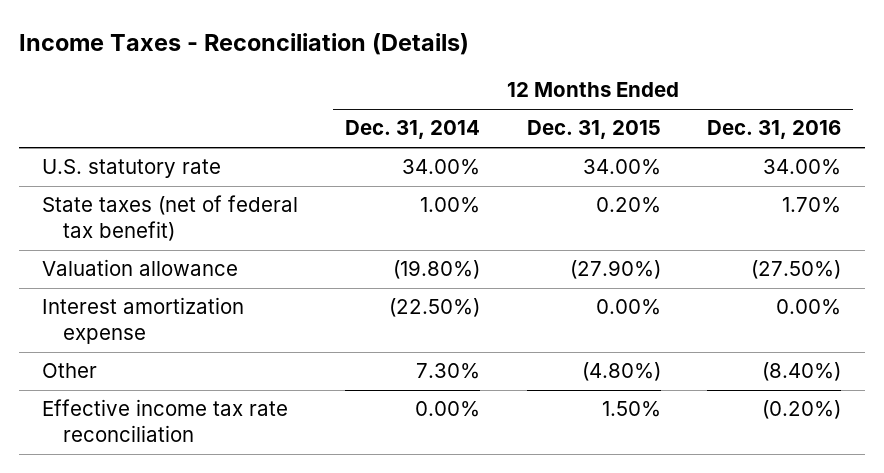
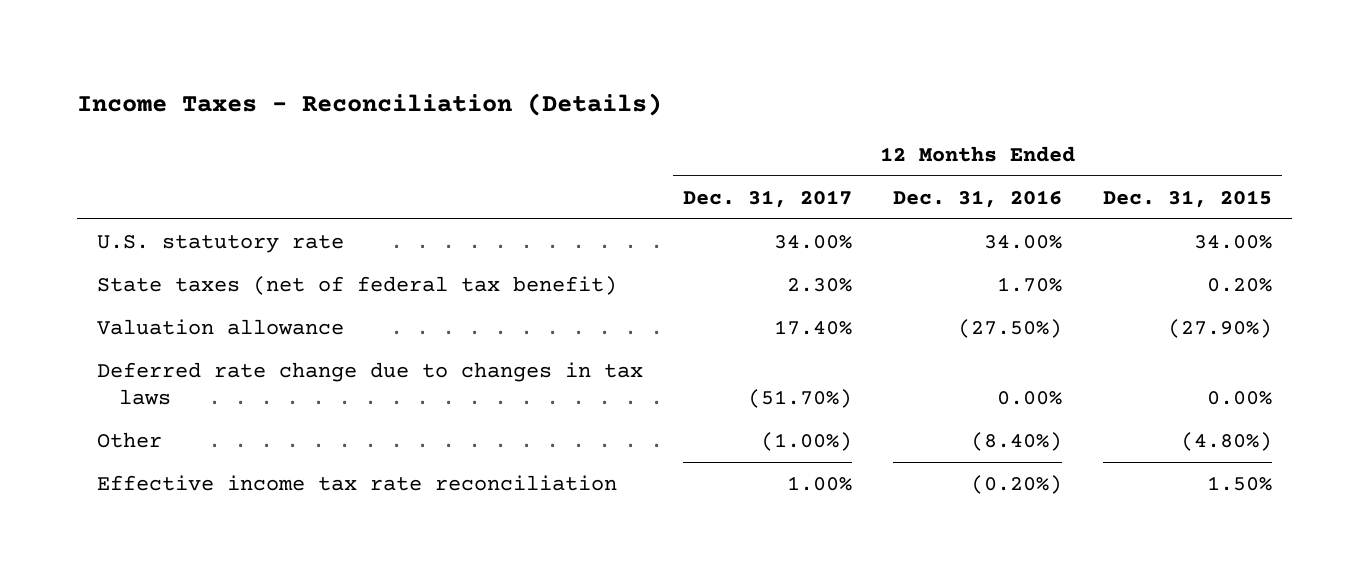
- | 12 Months Ended Dec. 31, 2014 | 12 Months Ended Dec. 31, 2015 | 12 Months Ended Dec. 31, 2016
+ | 12 Months Ended Dec. 31, 2017 | 12 Months Ended Dec. 31, 2016 | 12 Months Ended Dec. 31, 2015
- Interest amortization expense | (22.50%) | 0.00% | 0.00%
+ Deferred rate change due to changes in tax laws | (51.70%) | 0.00% | 0.00%

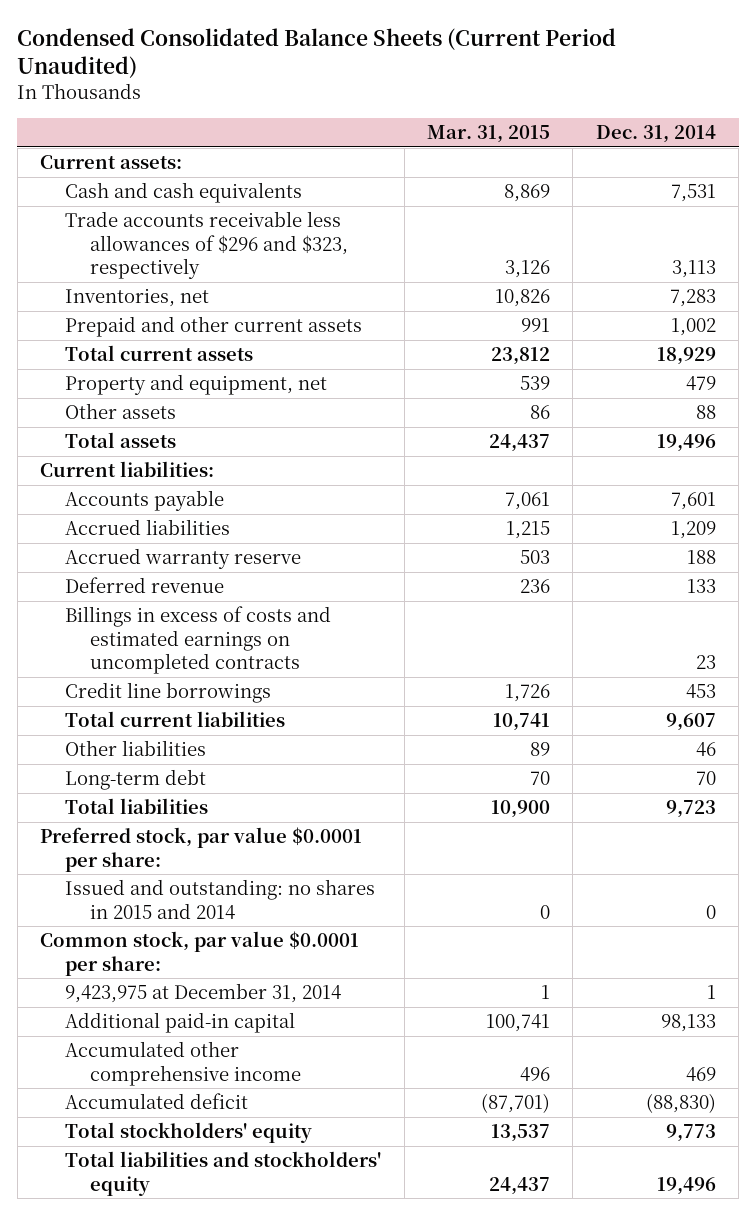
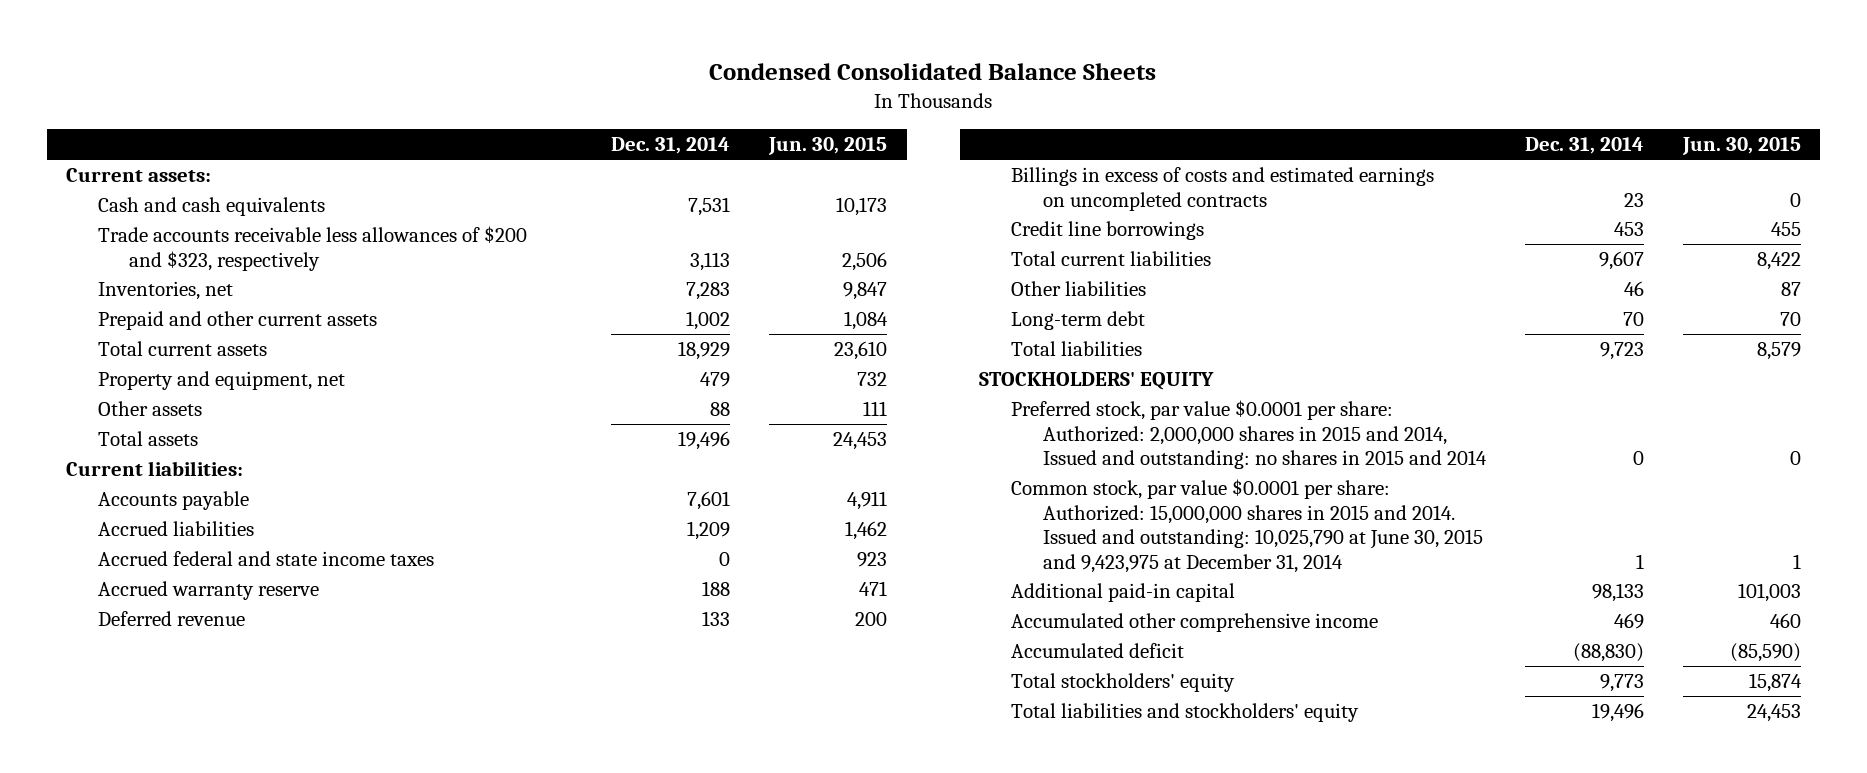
- Condensed Consolidated Balance Sheets (Current Period Unaudited)
+ Condensed Consolidated Balance Sheets
- | Mar. 31, 2015 | Dec. 31, 2014
+ | Dec. 31, 2014 | Jun. 30, 2015
- Trade accounts receivable less allowances of $296 and $323, respectively | 3,126 | 3,113
+ Trade accounts receivable less allowances of $200 and $323, respectively | 3,113 | 2,506
+ Accrued federal and state income taxes | 0 | 923
- Preferred stock, par value $0.0001 per share:
- Issued and outstanding: no shares in 2015 and 2014 | 0 | 0
- Common stock, par value $0.0001 per share:
- 9,423,975 at December 31, 2014 | 1 | 1
+ STOCKHOLDERS' EQUITY
+ Preferred stock, par value $0.0001 per share: Authorized: 2,000,000 shares in 2015 and 2014, Issued and outstanding: no shares in 2015 and 2014 | 0 | 0
+ Common stock, par value $0.0001 per share: Authorized: 15,000,000 shares in 2015 and 2014. Issued and outstanding: 10,025,790 at June 30, 2015 and 9,423,975 at December 31, 2014 | 1 | 1

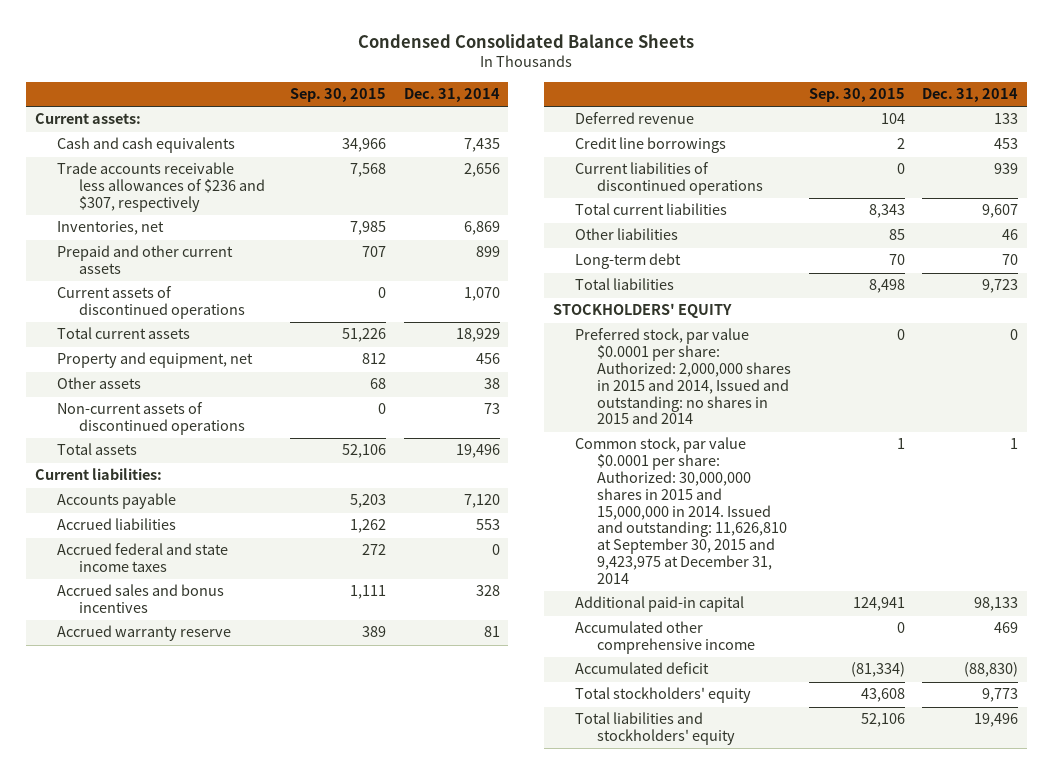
- | Dec. 31, 2014 | Jun. 30, 2015
+ | Sep. 30, 2015 | Dec. 31, 2014
- Cash and cash equivalents | 7,531 | 10,173
- Trade accounts receivable less allowances of $200 and $323, respectively | 3,113 | 2,506
- Inventories, net | 7,283 | 9,847
- Prepaid and other current assets | 1,002 | 1,084
+ Cash and cash equivalents | 34,966 | 7,435
+ Trade accounts receivable less allowances of $236 and $307, respectively | 7,568 | 2,656
+ Inventories, net | 7,985 | 6,869
+ Prepaid and other current assets | 707 | 899
+ Current assets of discontinued operations | 0 | 1,070
- Property and equipment, net | 479 | 732
- Other assets | 88 | 111
+ Property and equipment, net | 812 | 456
+ Other assets | 68 | 38
+ Non-current assets of discontinued operations | 0 | 73
- Accounts payable | 7,601 | 4,911
- Accrued liabilities | 1,209 | 1,462
+ Accounts payable | 5,203 | 7,120
+ Accrued liabilities | 1,262 | 553
- Accrued warranty reserve | 188 | 471
+ Accrued sales and bonus incentives | 1,111 | 328
+ Accrued warranty reserve | 389 | 81
- Billings in excess of costs and estimated earnings on uncompleted contracts | 23 | 0
+ Current liabilities of discontinued operations | 0 | 939
- Common stock, par value $0.0001 per share: Authorized: 15,000,000 shares in 2015 and 2014. Issued and outstanding: 10,025,790 at June 30, 2015 and 9,423,975 at December 31, 2014 | 1 | 1
+ Common stock, par value $0.0001 per share: Authorized: 30,000,000 shares in 2015 and 15,000,000 in 2014. Issued and outstanding: 11,626,810 at September 30, 2015 and 9,423,975 at December 31, 2014 | 1 | 1

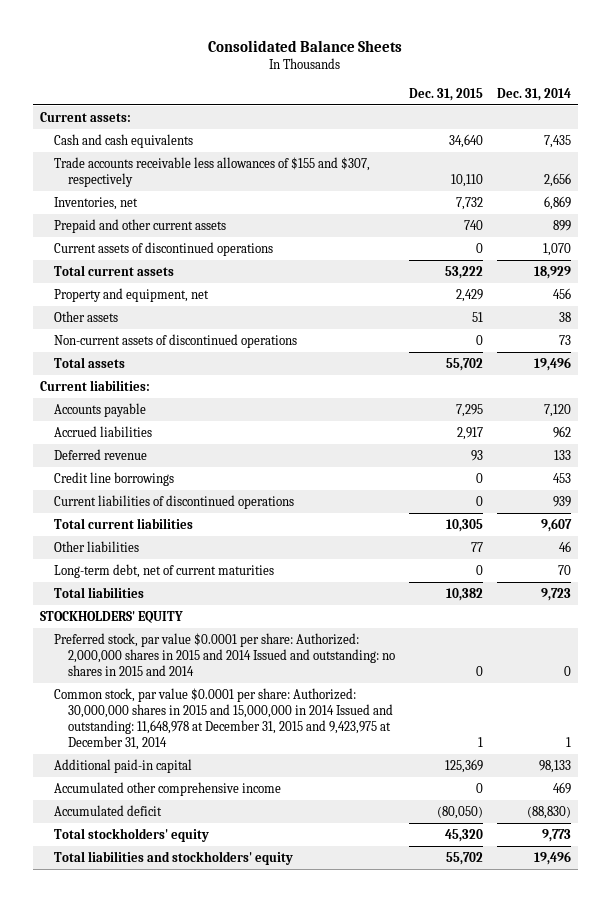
- Condensed Consolidated Balance Sheets
+ Consolidated Balance Sheets
- | Sep. 30, 2015 | Dec. 31, 2014
+ | Dec. 31, 2015 | Dec. 31, 2014
- Trade accounts receivable less allowances of $236 and $307, respectively | 7,568 | 2,656
+ Trade accounts receivable less allowances of $155 and $307, respectively | 10,110 | 2,656
- Accrued liabilities | 1,262 | 553
- Accrued federal and state income taxes | 272 | 0
- Accrued sales and bonus incentives | 1,111 | 328
- Accrued warranty reserve | 389 | 81
+ Accrued liabilities | 2,917 | 962
- Long-term debt | 70 | 70
+ Long-term debt, net of current maturities | 0 | 70
- Preferred stock, par value $0.0001 per share: Authorized: 2,000,000 shares in 2015 and 2014, Issued and outstanding: no shares in 2015 and 2014 | 0 | 0
- Common stock, par value $0.0001 per share: Authorized: 30,000,000 shares in 2015 and 15,000,000 in 2014. Issued and outstanding: 11,626,810 at September 30, 2015 and 9,423,975 at December 31, 2014 | 1 | 1
+ Preferred stock, par value $0.0001 per share: Authorized: 2,000,000 shares in 2015 and 2014 Issued and outstanding: no shares in 2015 and 2014 | 0 | 0
+ Common stock, par value $0.0001 per share: Authorized: 30,000,000 shares in 2015 and 15,000,000 in 2014 Issued and outstanding: 11,648,978 at December 31, 2015 and 9,423,975 at December 31, 2014 | 1 | 1

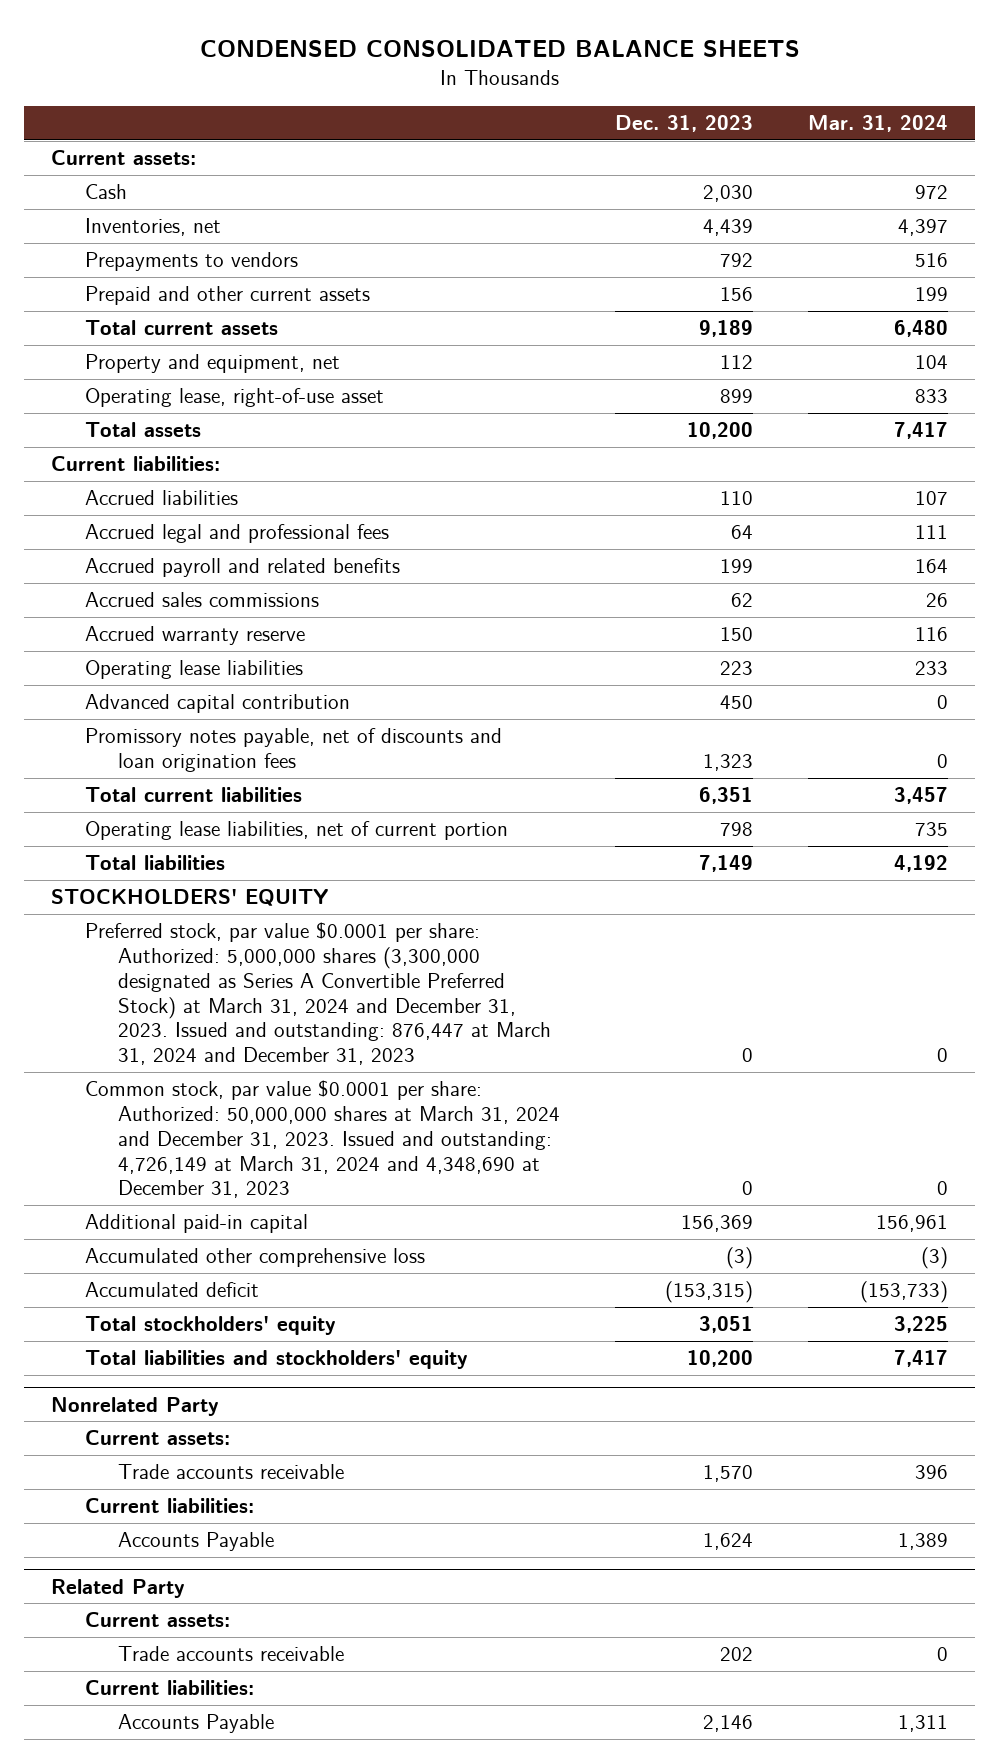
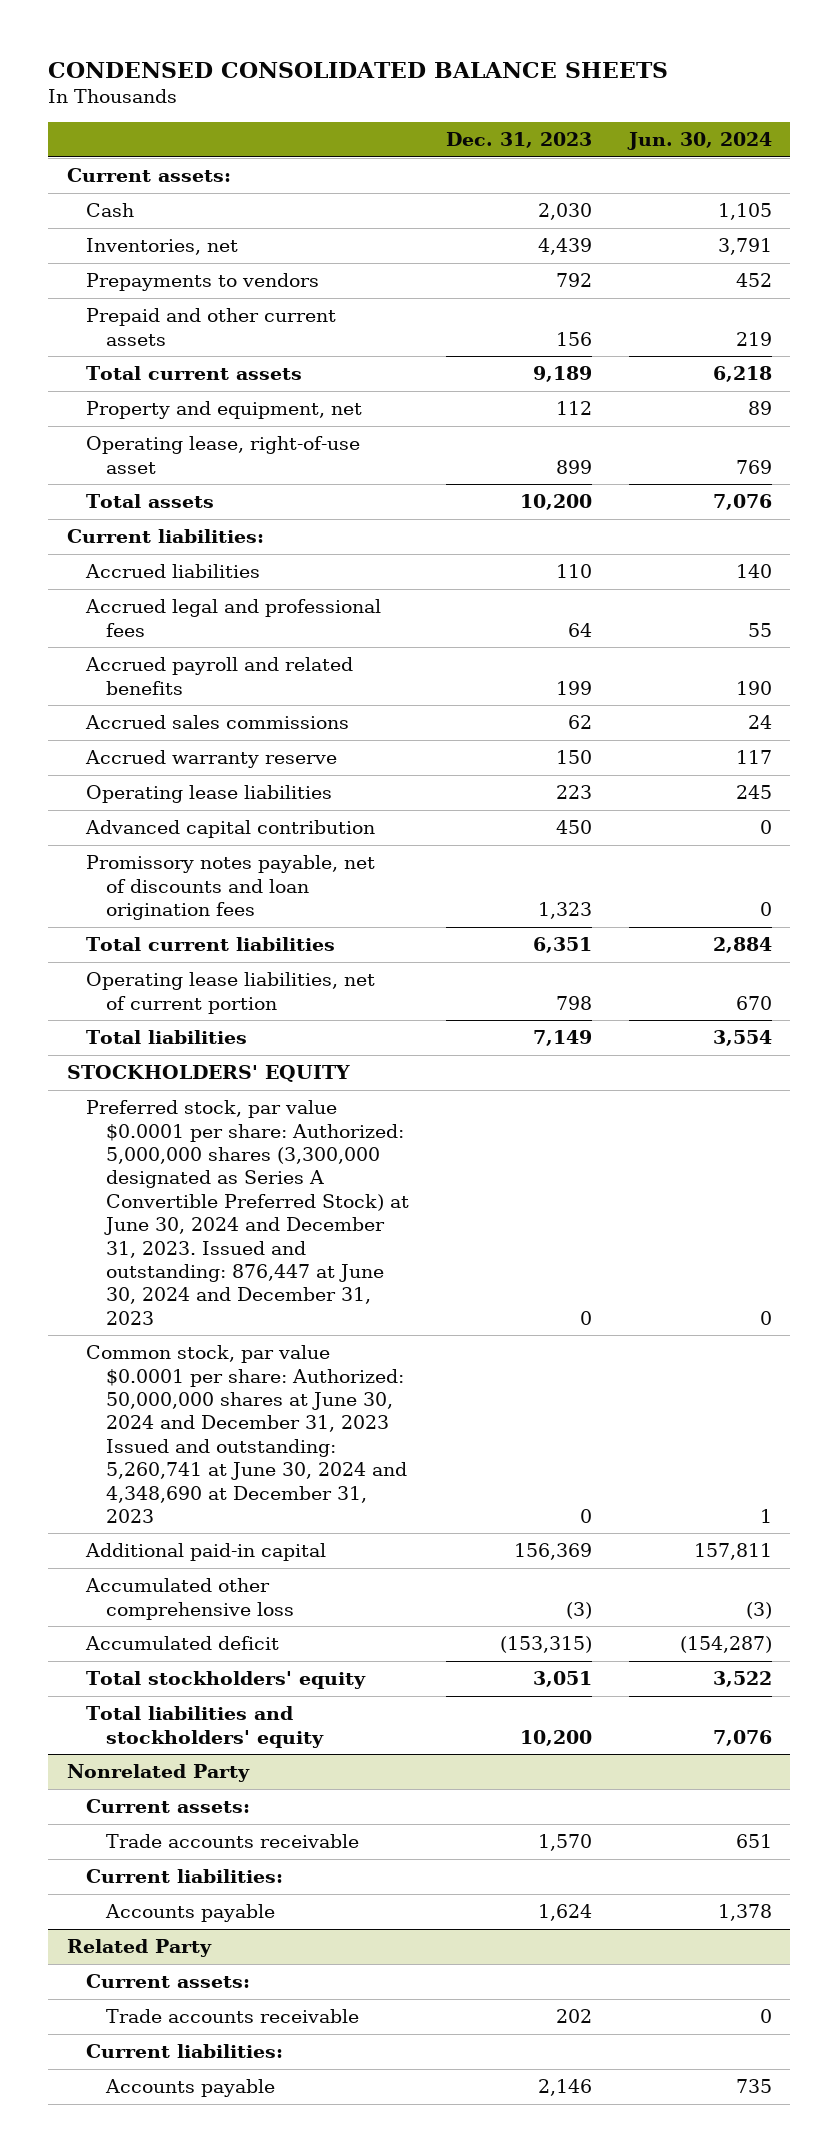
- | Dec. 31, 2023 | Mar. 31, 2024
+ | Dec. 31, 2023 | Jun. 30, 2024
- Preferred stock, par value $0.0001 per share: Authorized: 5,000,000 shares (3,300,000 designated as Series A Convertible Preferred Stock) at March 31, 2024 and December 31, 2023. Issued and outstanding: 876,447 at March 31, 2024 and December 31, 2023 | 0 | 0
- Common stock, par value $0.0001 per share: Authorized: 50,000,000 shares at March 31, 2024 and December 31, 2023. Issued and outstanding: 4,726,149 at March 31, 2024 and 4,348,690 at December 31, 2023 | 0 | 0
+ Preferred stock, par value $0.0001 per share: Authorized: 5,000,000 shares (3,300,000 designated as Series A Convertible Preferred Stock) at June 30, 2024 and December 31, 2023. Issued and outstanding: 876,447 at June 30, 2024 and December 31, 2023 | 0 | 0
+ Common stock, par value $0.0001 per share: Authorized: 50,000,000 shares at June 30, 2024 and December 31, 2023 Issued and outstanding: 5,260,741 at June 30, 2024 and 4,348,690 at December 31, 2023 | 0 | 1
@ Nonrelated Party
- Accounts Payable | 1,624 | 1,389
+ Accounts payable | 1,624 | 1,378
@ Related Party
- Accounts Payable | 2,146 | 1,311
+ Accounts payable | 2,146 | 735

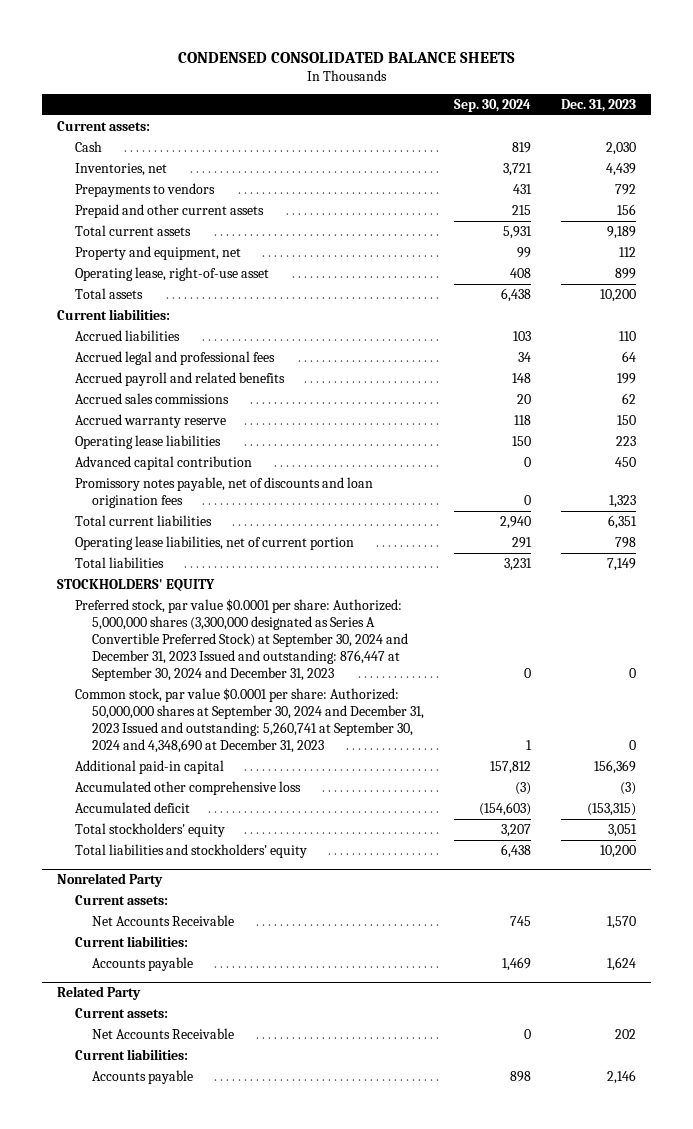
- | Dec. 31, 2023 | Jun. 30, 2024
+ | Sep. 30, 2024 | Dec. 31, 2023
- Preferred stock, par value $0.0001 per share: Authorized: 5,000,000 shares (3,300,000 designated as Series A Convertible Preferred Stock) at June 30, 2024 and December 31, 2023. Issued and outstanding: 876,447 at June 30, 2024 and December 31, 2023 | 0 | 0
- Common stock, par value $0.0001 per share: Authorized: 50,000,000 shares at June 30, 2024 and December 31, 2023 Issued and outstanding: 5,260,741 at June 30, 2024 and 4,348,690 at December 31, 2023 | 0 | 1
+ Preferred stock, par value $0.0001 per share: Authorized: 5,000,000 shares (3,300,000 designated as Series A Convertible Preferred Stock) at September 30, 2024 and December 31, 2023 Issued and outstanding: 876,447 at September 30, 2024 and December 31, 2023 | 0 | 0
+ Common stock, par value $0.0001 per share: Authorized: 50,000,000 shares at September 30, 2024 and December 31, 2023 Issued and outstanding: 5,260,741 at September 30, 2024 and 4,348,690 at December 31, 2023 | 1 | 0
@ Nonrelated Party
- Trade accounts receivable | 1,570 | 651
+ Net Accounts Receivable | 745 | 1,570
@ Related Party
- Trade accounts receivable | 202 | 0
+ Net Accounts Receivable | 0 | 202

